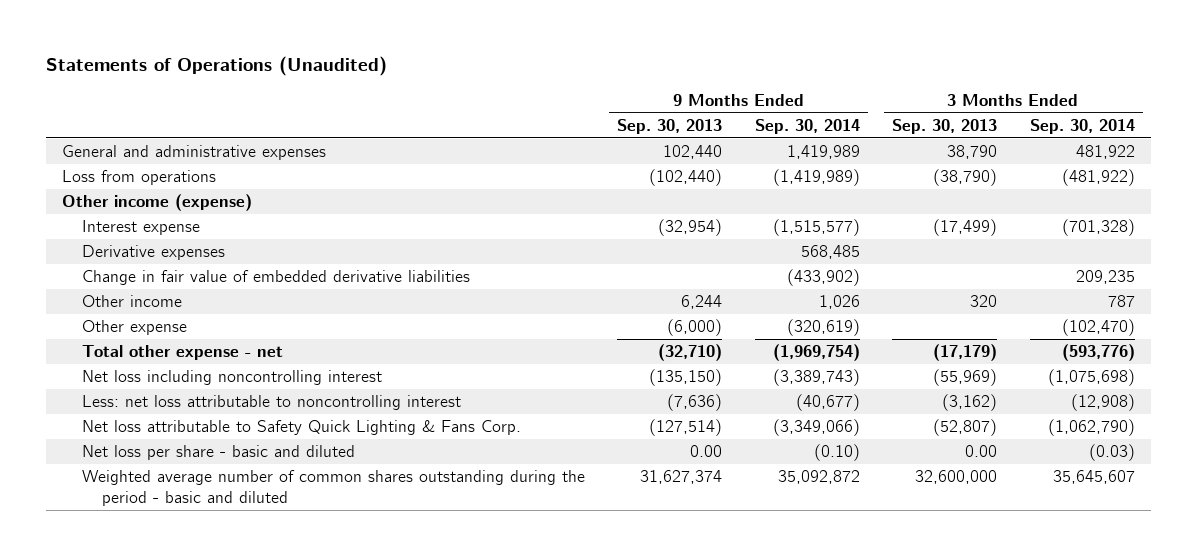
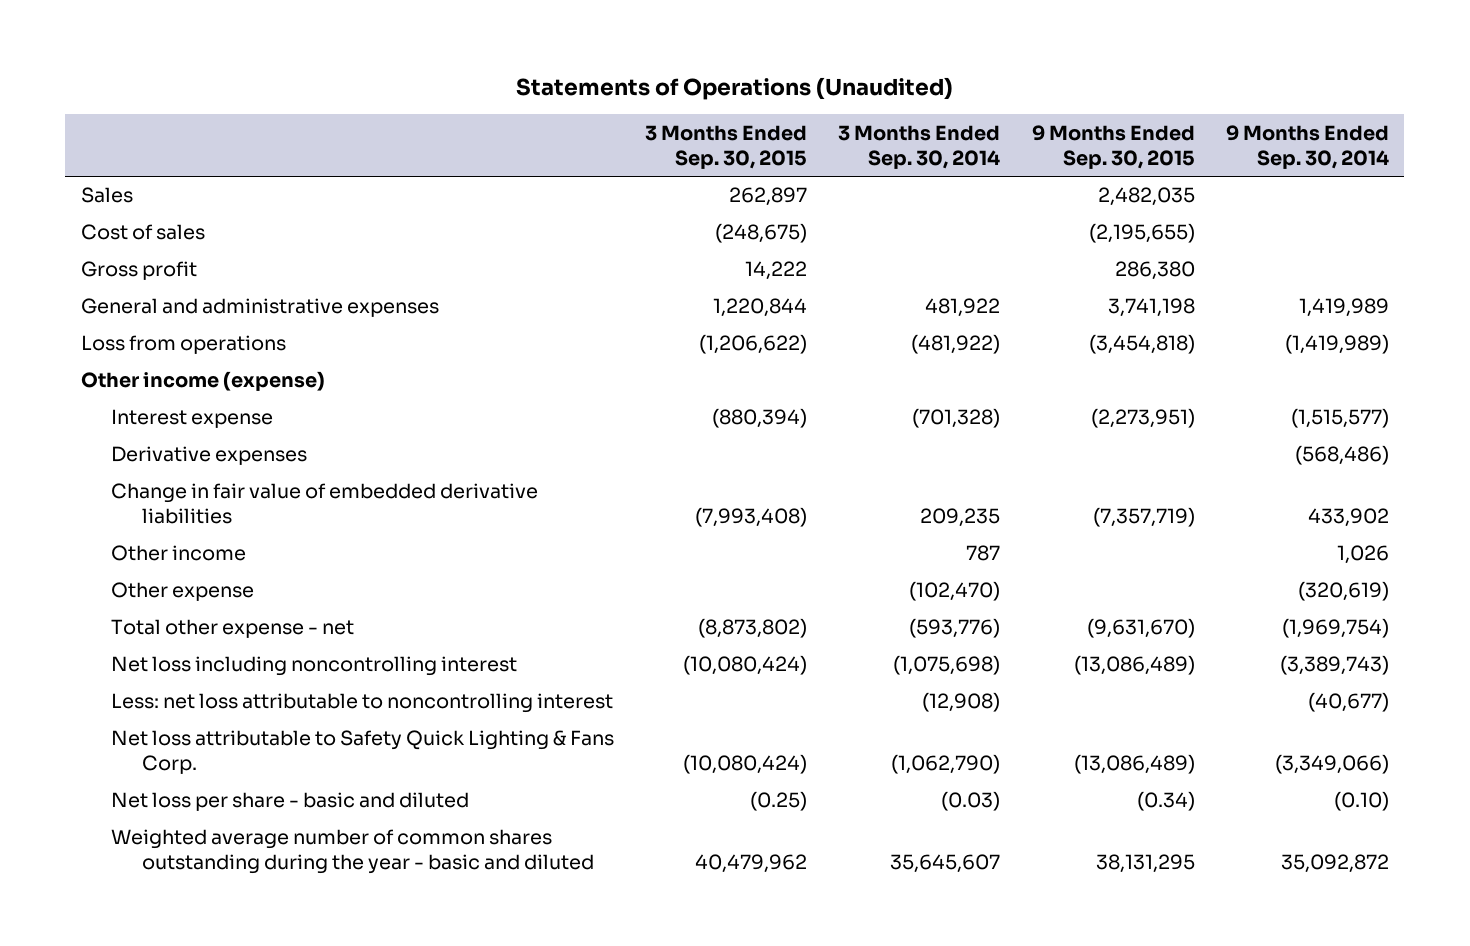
- | 9 Months Ended Sep. 30, 2013 | 9 Months Ended Sep. 30, 2014 | 3 Months Ended Sep. 30, 2013 | 3 Months Ended Sep. 30, 2014
+ | 3 Months Ended Sep. 30, 2015 | 3 Months Ended Sep. 30, 2014 | 9 Months Ended Sep. 30, 2015 | 9 Months Ended Sep. 30, 2014
+ Sales | 262,897 | | 2,482,035 |
+ Cost of sales | (248,675) | | (2,195,655) |
+ Gross profit | 14,222 | | 286,380 |
- Derivative expenses | | 568,485 | |
- Change in fair value of embedded derivative liabilities | | (433,902) | | 209,235
+ Derivative expenses | | | | (568,486)
+ Change in fair value of embedded derivative liabilities | (7,993,408) | 209,235 | (7,357,719) | 433,902
- Weighted average number of common shares outstanding during the period - basic and diluted | 31,627,374 | 35,092,872 | 32,600,000 | 35,645,607
+ Weighted average number of common shares outstanding during the year - basic and diluted | 40,479,962 | 35,645,607 | 38,131,295 | 35,092,872

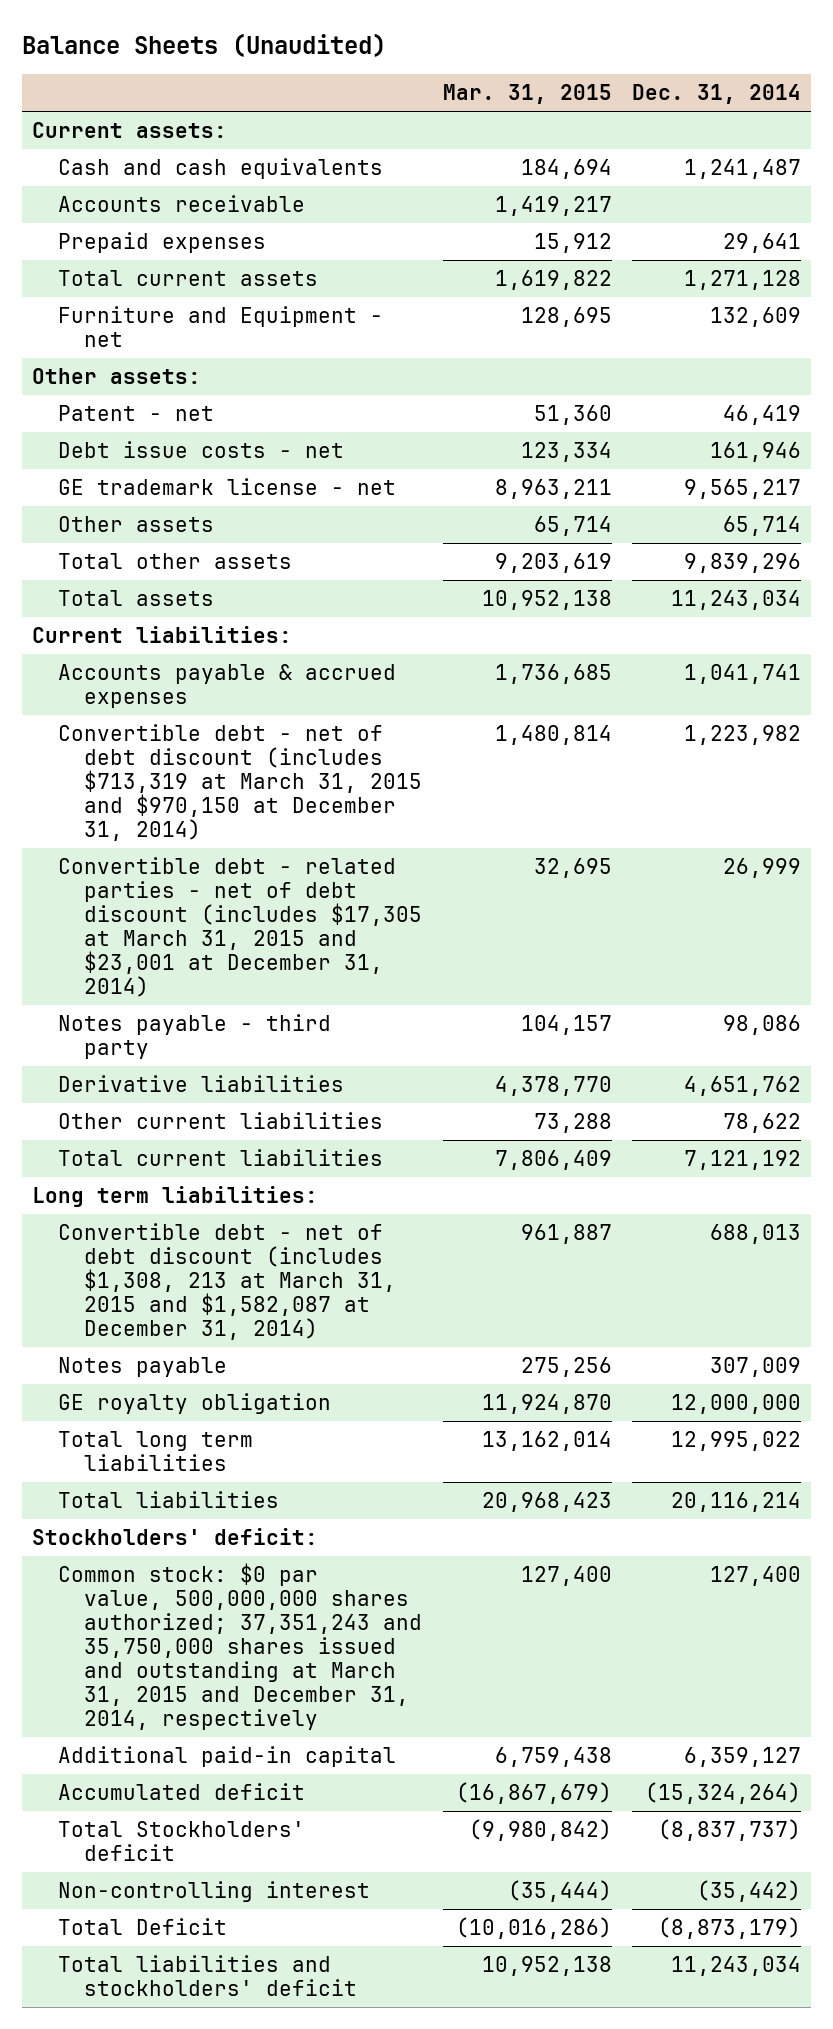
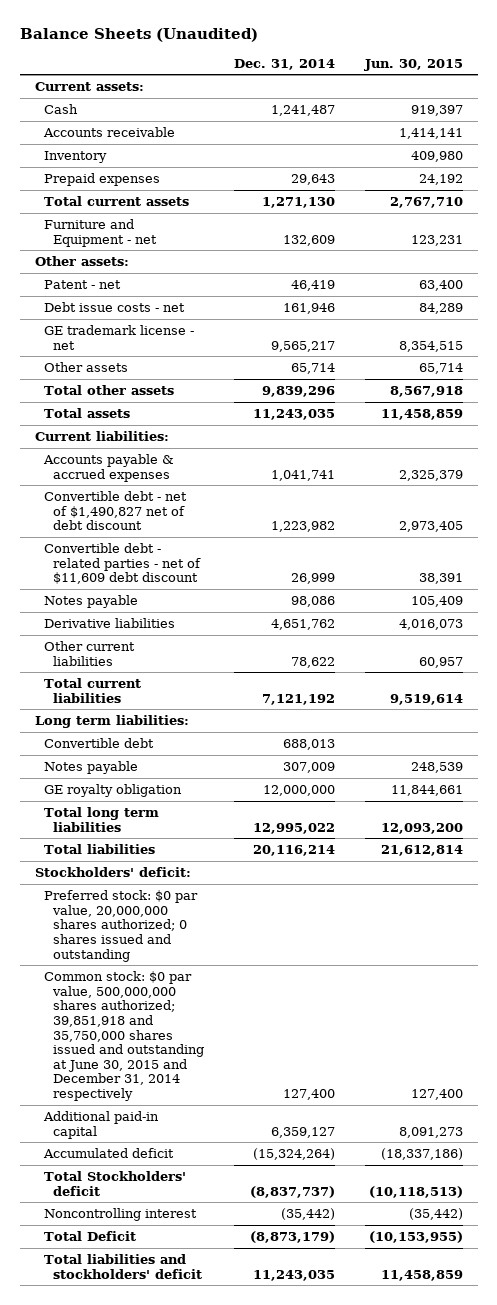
- | Mar. 31, 2015 | Dec. 31, 2014
+ | Dec. 31, 2014 | Jun. 30, 2015
- Cash and cash equivalents | 184,694 | 1,241,487
+ Cash | 1,241,487 | 919,397
- Prepaid expenses | 15,912 | 29,641
- Total current assets | 1,619,822 | 1,271,128
+ Inventory | | 409,980
+ Prepaid expenses | 29,643 | 24,192
+ Total current assets | 1,271,130 | 2,767,710
- Total assets | 10,952,138 | 11,243,034
+ Total assets | 11,243,035 | 11,458,859
- Convertible debt - net of debt discount (includes $713,319 at March 31, 2015 and $970,150 at December 31, 2014) | 1,480,814 | 1,223,982
- Convertible debt - related parties - net of debt discount (includes $17,305 at March 31, 2015 and $23,001 at December 31, 2014) | 32,695 | 26,999
- Notes payable - third party | 104,157 | 98,086
+ Convertible debt - net of $1,490,827 net of debt discount | 1,223,982 | 2,973,405
+ Convertible debt - related parties - net of $11,609 debt discount | 26,999 | 38,391
+ Notes payable | 98,086 | 105,409
- Convertible debt - net of debt discount (includes $1,308, 213 at March 31, 2015 and $1,582,087 at December 31, 2014) | 961,887 | 688,013
+ Convertible debt | 688,013 |
- Common stock: $0 par value, 500,000,000 shares authorized; 37,351,243 and 35,750,000 shares issued and outstanding at March 31, 2015 and December 31, 2014, respectively | 127,400 | 127,400
+ Preferred stock: $0 par value, 20,000,000 shares authorized; 0 shares issued and outstanding
+ Common stock: $0 par value, 500,000,000 shares authorized; 39,851,918 and 35,750,000 shares issued and outstanding at June 30, 2015 and December 31, 2014 respectively | 127,400 | 127,400
- Non-controlling interest | (35,444) | (35,442)
+ Noncontrolling interest | (35,442) | (35,442)
- Total liabilities and stockholders' deficit | 10,952,138 | 11,243,034
+ Total liabilities and stockholders' deficit | 11,243,035 | 11,458,859

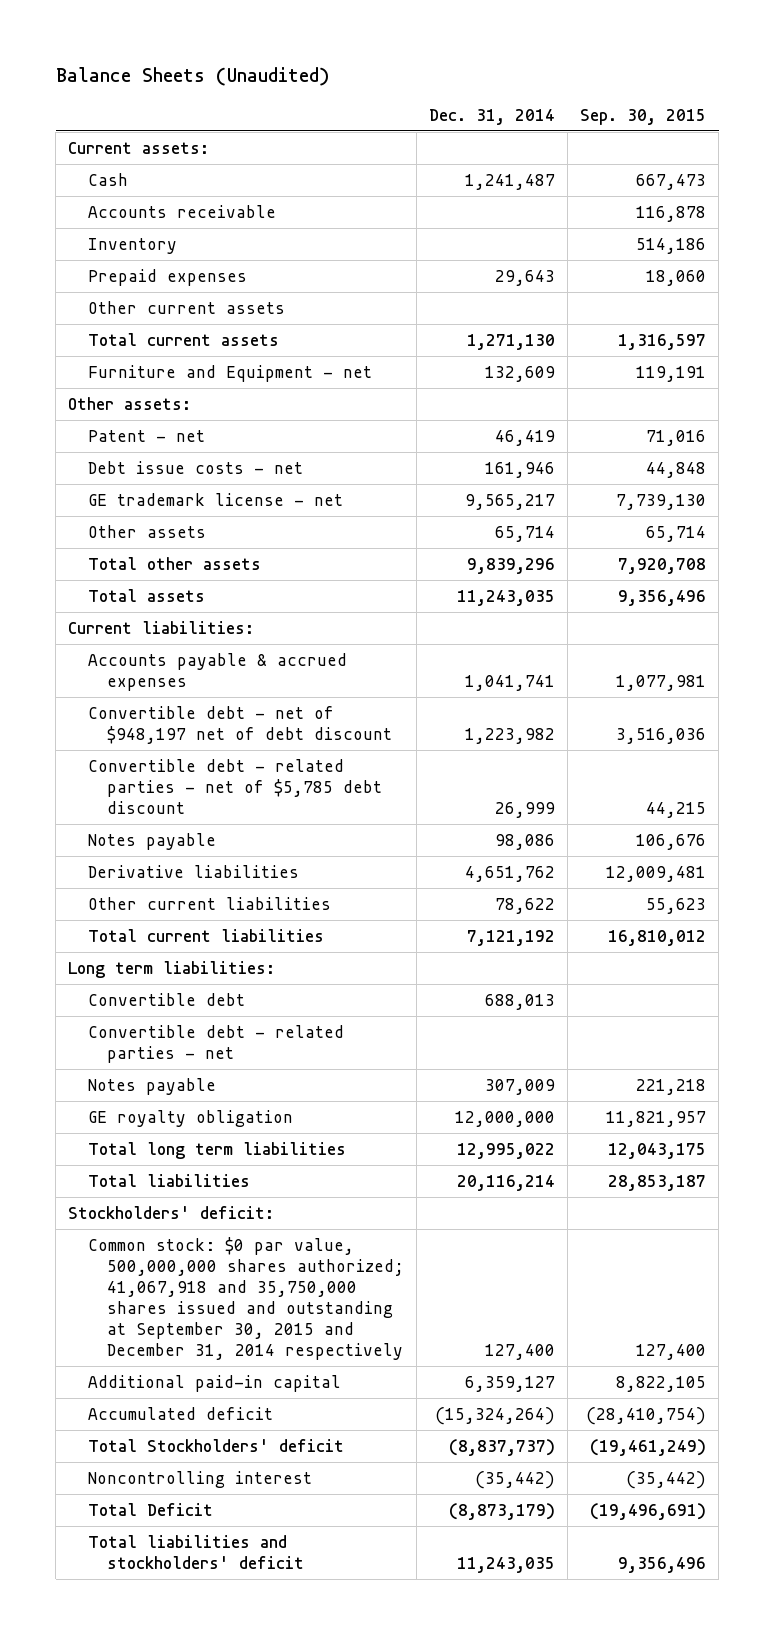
- | Dec. 31, 2014 | Jun. 30, 2015
+ | Dec. 31, 2014 | Sep. 30, 2015
+ Other current assets
- Convertible debt - net of $1,490,827 net of debt discount | 1,223,982 | 2,973,405
- Convertible debt - related parties - net of $11,609 debt discount | 26,999 | 38,391
+ Convertible debt - net of $948,197 net of debt discount | 1,223,982 | 3,516,036
+ Convertible debt - related parties - net of $5,785 debt discount | 26,999 | 44,215
+ Convertible debt - related parties - net
- Preferred stock: $0 par value, 20,000,000 shares authorized; 0 shares issued and outstanding
- Common stock: $0 par value, 500,000,000 shares authorized; 39,851,918 and 35,750,000 shares issued and outstanding at June 30, 2015 and December 31, 2014 respectively | 127,400 | 127,400
+ Common stock: $0 par value, 500,000,000 shares authorized; 41,067,918 and 35,750,000 shares issued and outstanding at September 30, 2015 and December 31, 2014 respectively | 127,400 | 127,400

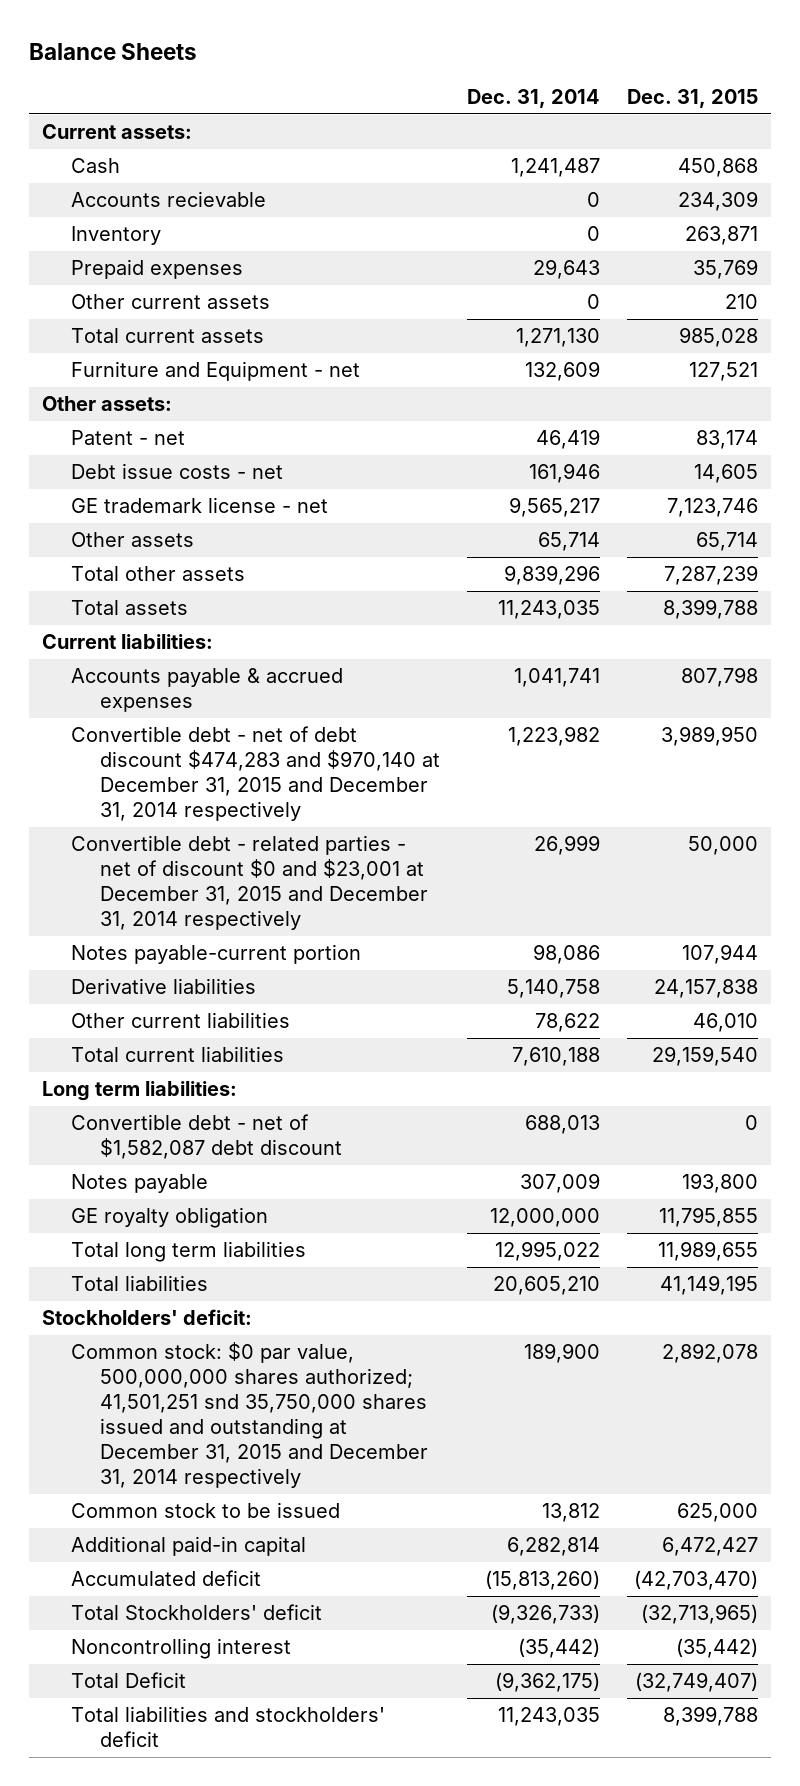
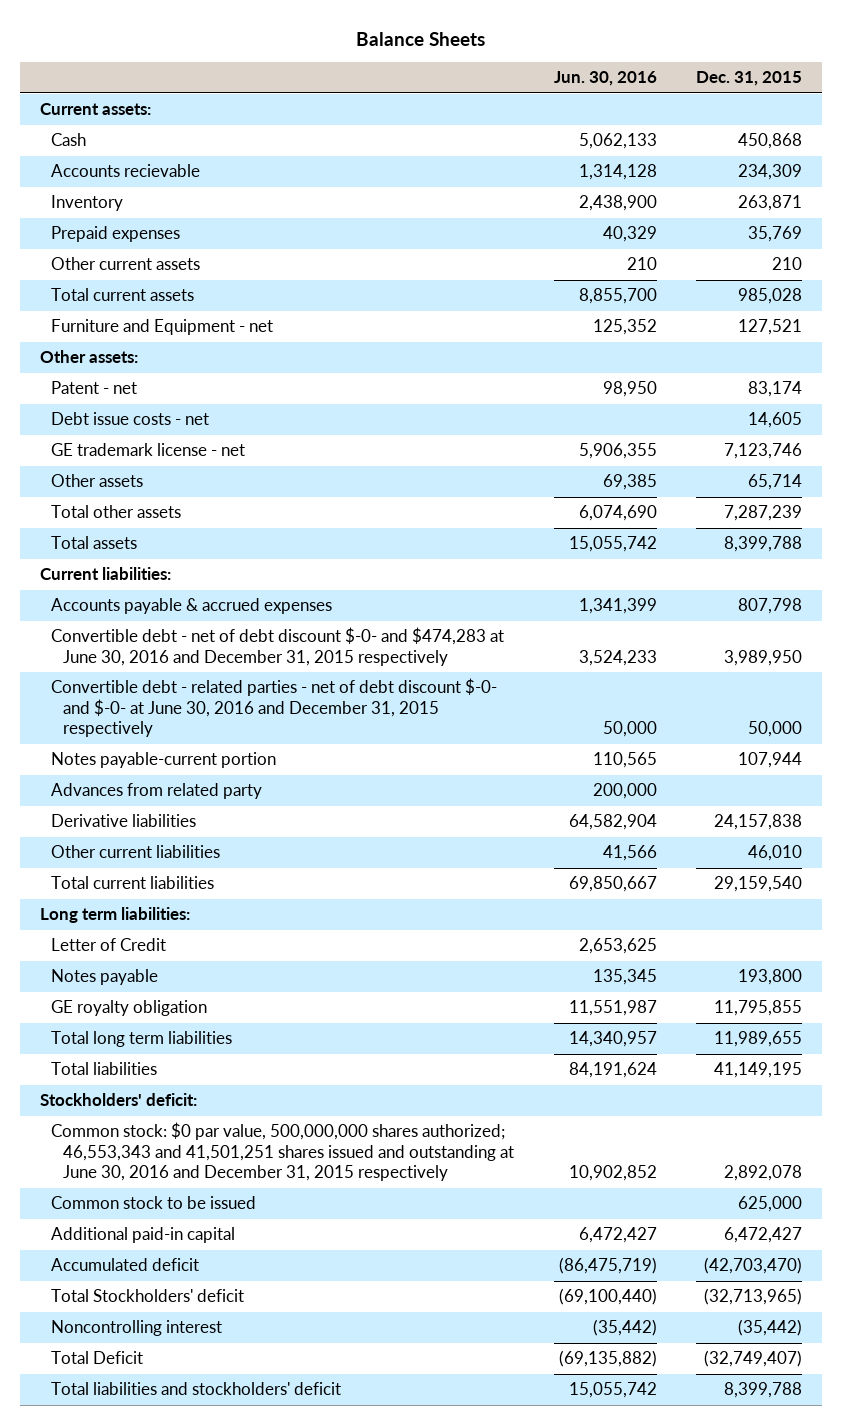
- | Dec. 31, 2014 | Dec. 31, 2015
+ | Jun. 30, 2016 | Dec. 31, 2015
- Convertible debt - net of debt discount $474,283 and $970,140 at December 31, 2015 and December 31, 2014 respectively | 1,223,982 | 3,989,950
- Convertible debt - related parties - net of discount $0 and $23,001 at December 31, 2015 and December 31, 2014 respectively | 26,999 | 50,000
+ Convertible debt - net of debt discount $-0- and $474,283 at June 30, 2016 and December 31, 2015 respectively | 3,524,233 | 3,989,950
+ Convertible debt - related parties - net of debt discount $-0- and $-0- at June 30, 2016 and December 31, 2015 respectively | 50,000 | 50,000
+ Advances from related party | 200,000 |
- Convertible debt - net of $1,582,087 debt discount | 688,013 | 0
+ Letter of Credit | 2,653,625 |
- Common stock: $0 par value, 500,000,000 shares authorized; 41,501,251 snd 35,750,000 shares issued and outstanding at December 31, 2015 and December 31, 2014 respectively | 189,900 | 2,892,078
+ Common stock: $0 par value, 500,000,000 shares authorized; 46,553,343 and 41,501,251 shares issued and outstanding at June 30, 2016 and December 31, 2015 respectively | 10,902,852 | 2,892,078

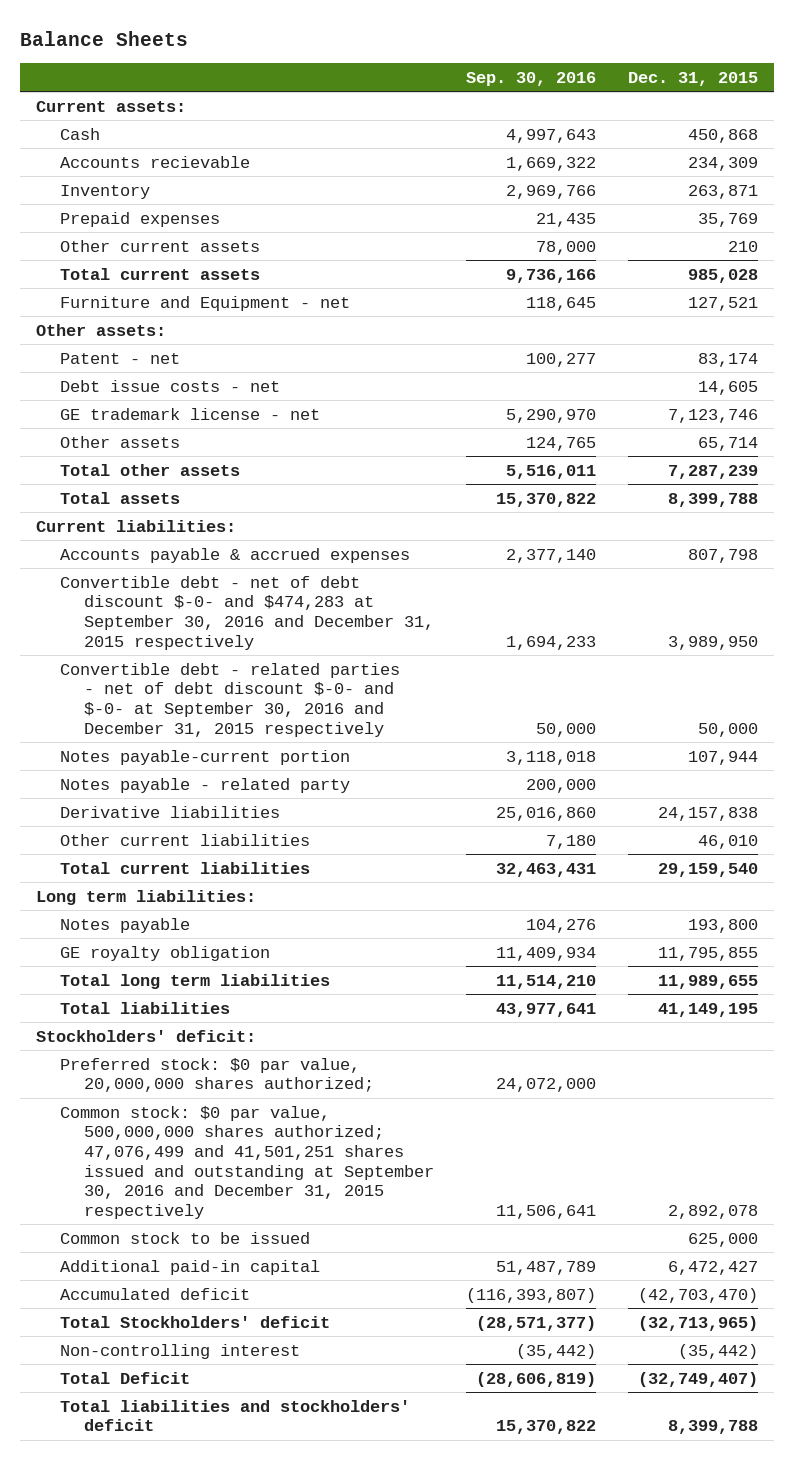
- | Jun. 30, 2016 | Dec. 31, 2015
+ | Sep. 30, 2016 | Dec. 31, 2015
- Convertible debt - net of debt discount $-0- and $474,283 at June 30, 2016 and December 31, 2015 respectively | 3,524,233 | 3,989,950
- Convertible debt - related parties - net of debt discount $-0- and $-0- at June 30, 2016 and December 31, 2015 respectively | 50,000 | 50,000
+ Convertible debt - net of debt discount $-0- and $474,283 at September 30, 2016 and December 31, 2015 respectively | 1,694,233 | 3,989,950
+ Convertible debt - related parties - net of debt discount $-0- and $-0- at September 30, 2016 and December 31, 2015 respectively | 50,000 | 50,000
- Advances from related party | 200,000 |
+ Notes payable - related party | 200,000 |
- Letter of Credit | 2,653,625 |
- Common stock: $0 par value, 500,000,000 shares authorized; 46,553,343 and 41,501,251 shares issued and outstanding at June 30, 2016 and December 31, 2015 respectively | 10,902,852 | 2,892,078
+ Preferred stock: $0 par value, 20,000,000 shares authorized; | 24,072,000 |
+ Common stock: $0 par value, 500,000,000 shares authorized; 47,076,499 and 41,501,251 shares issued and outstanding at September 30, 2016 and December 31, 2015 respectively | 11,506,641 | 2,892,078
- Noncontrolling interest | (35,442) | (35,442)
+ Non-controlling interest | (35,442) | (35,442)

